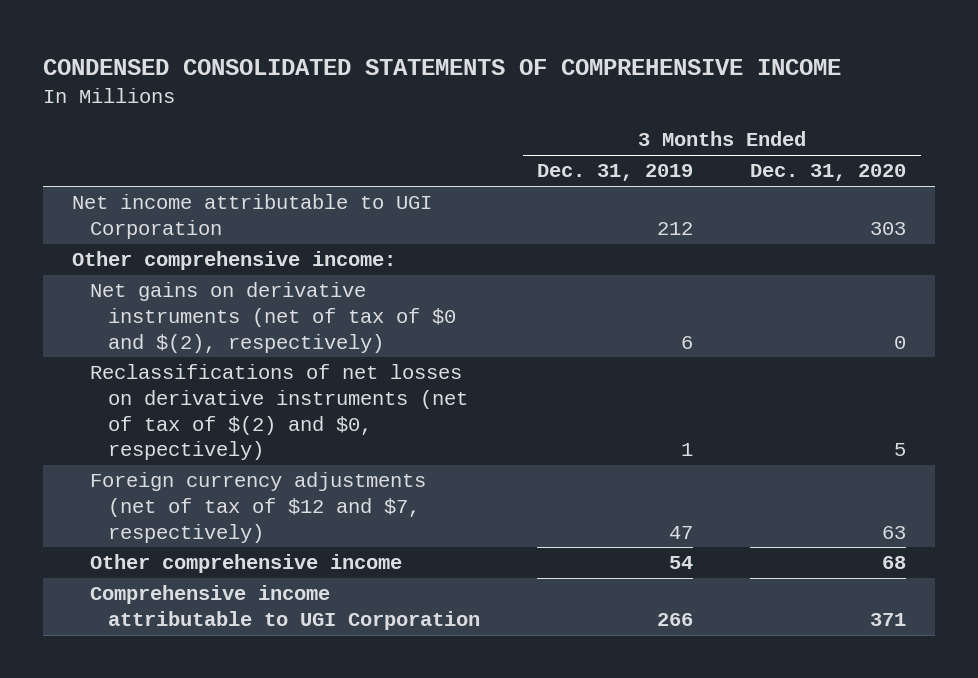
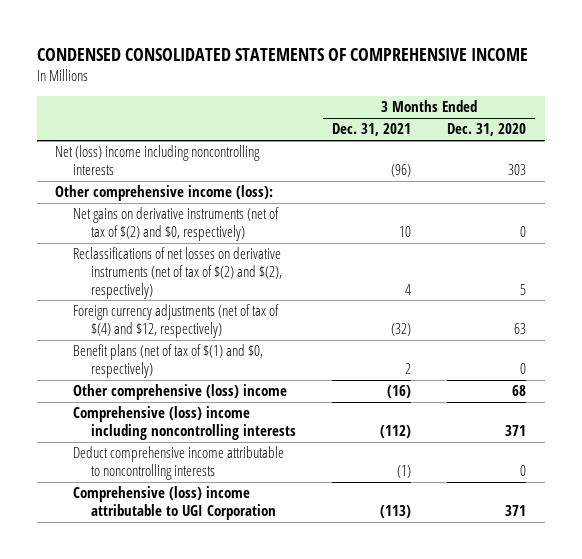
- | 3 Months Ended Dec. 31, 2019 | 3 Months Ended Dec. 31, 2020
+ | 3 Months Ended Dec. 31, 2021 | 3 Months Ended Dec. 31, 2020
- Net income attributable to UGI Corporation | 212 | 303
- Other comprehensive income:
- Net gains on derivative instruments (net of tax of $0 and $(2), respectively) | 6 | 0
- Reclassifications of net losses on derivative instruments (net of tax of $(2) and $0, respectively) | 1 | 5
- Foreign currency adjustments (net of tax of $12 and $7, respectively) | 47 | 63
- Other comprehensive income | 54 | 68
- Comprehensive income attributable to UGI Corporation | 266 | 371
+ Net (loss) income including noncontrolling interests | (96) | 303
+ Other comprehensive income (loss):
+ Net gains on derivative instruments (net of tax of $(2) and $0, respectively) | 10 | 0
+ Reclassifications of net losses on derivative instruments (net of tax of $(2) and $(2), respectively) | 4 | 5
+ Foreign currency adjustments (net of tax of $(4) and $12, respectively) | (32) | 63
+ Benefit plans (net of tax of $(1) and $0, respectively) | 2 | 0
+ Other comprehensive (loss) income | (16) | 68
+ Comprehensive (loss) income including noncontrolling interests | (112) | 371
+ Deduct comprehensive income attributable to noncontrolling interests | (1) | 0
+ Comprehensive (loss) income attributable to UGI Corporation | (113) | 371

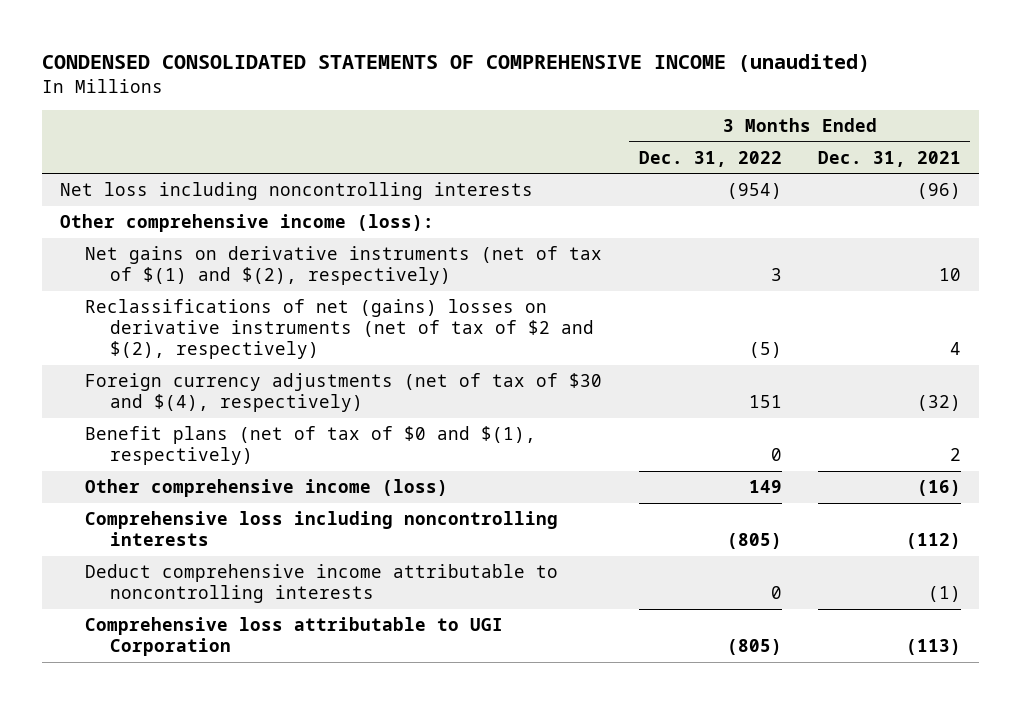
- CONDENSED CONSOLIDATED STATEMENTS OF COMPREHENSIVE INCOME
+ CONDENSED CONSOLIDATED STATEMENTS OF COMPREHENSIVE INCOME (unaudited)
- | 3 Months Ended Dec. 31, 2021 | 3 Months Ended Dec. 31, 2020
+ | 3 Months Ended Dec. 31, 2022 | 3 Months Ended Dec. 31, 2021
- Net (loss) income including noncontrolling interests | (96) | 303
+ Net loss including noncontrolling interests | (954) | (96)
- Net gains on derivative instruments (net of tax of $(2) and $0, respectively) | 10 | 0
- Reclassifications of net losses on derivative instruments (net of tax of $(2) and $(2), respectively) | 4 | 5
- Foreign currency adjustments (net of tax of $(4) and $12, respectively) | (32) | 63
- Benefit plans (net of tax of $(1) and $0, respectively) | 2 | 0
- Other comprehensive (loss) income | (16) | 68
- Comprehensive (loss) income including noncontrolling interests | (112) | 371
+ Net gains on derivative instruments (net of tax of $(1) and $(2), respectively) | 3 | 10
+ Reclassifications of net (gains) losses on derivative instruments (net of tax of $2 and $(2), respectively) | (5) | 4
+ Foreign currency adjustments (net of tax of $30 and $(4), respectively) | 151 | (32)
+ Benefit plans (net of tax of $0 and $(1), respectively) | 0 | 2
+ Other comprehensive income (loss) | 149 | (16)
+ Comprehensive loss including noncontrolling interests | (805) | (112)
- Comprehensive (loss) income attributable to UGI Corporation | (113) | 371
+ Comprehensive loss attributable to UGI Corporation | (805) | (113)

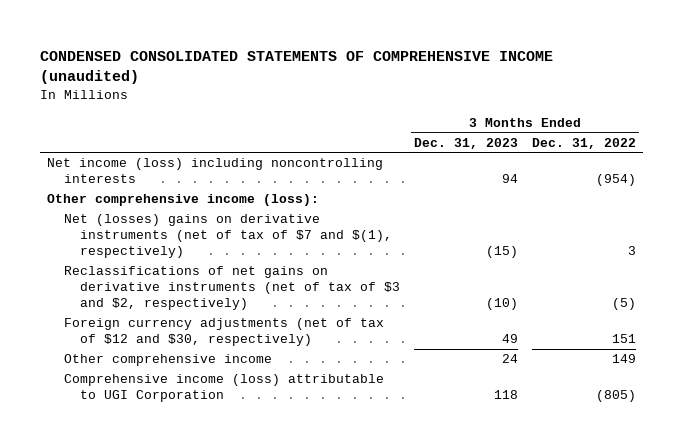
- | 3 Months Ended Dec. 31, 2022 | 3 Months Ended Dec. 31, 2021
+ | 3 Months Ended Dec. 31, 2023 | 3 Months Ended Dec. 31, 2022
- Net loss including noncontrolling interests | (954) | (96)
+ Net income (loss) including noncontrolling interests | 94 | (954)
- Net gains on derivative instruments (net of tax of $(1) and $(2), respectively) | 3 | 10
- Reclassifications of net (gains) losses on derivative instruments (net of tax of $2 and $(2), respectively) | (5) | 4
- Foreign currency adjustments (net of tax of $30 and $(4), respectively) | 151 | (32)
- Benefit plans (net of tax of $0 and $(1), respectively) | 0 | 2
- Other comprehensive income (loss) | 149 | (16)
- Comprehensive loss including noncontrolling interests | (805) | (112)
- Deduct comprehensive income attributable to noncontrolling interests | 0 | (1)
- Comprehensive loss attributable to UGI Corporation | (805) | (113)
+ Net (losses) gains on derivative instruments (net of tax of $7 and $(1), respectively) | (15) | 3
+ Reclassifications of net gains on derivative instruments (net of tax of $3 and $2, respectively) | (10) | (5)
+ Foreign currency adjustments (net of tax of $12 and $30, respectively) | 49 | 151
+ Other comprehensive income | 24 | 149
+ Comprehensive income (loss) attributable to UGI Corporation | 118 | (805)

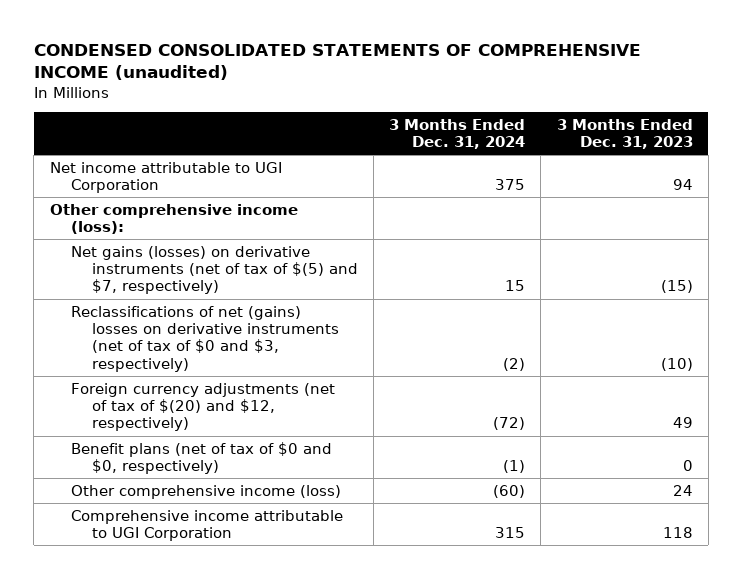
- | 3 Months Ended Dec. 31, 2023 | 3 Months Ended Dec. 31, 2022
+ | 3 Months Ended Dec. 31, 2024 | 3 Months Ended Dec. 31, 2023
- Net income (loss) including noncontrolling interests | 94 | (954)
+ Net income attributable to UGI Corporation | 375 | 94
- Net (losses) gains on derivative instruments (net of tax of $7 and $(1), respectively) | (15) | 3
- Reclassifications of net gains on derivative instruments (net of tax of $3 and $2, respectively) | (10) | (5)
- Foreign currency adjustments (net of tax of $12 and $30, respectively) | 49 | 151
- Other comprehensive income | 24 | 149
- Comprehensive income (loss) attributable to UGI Corporation | 118 | (805)
+ Net gains (losses) on derivative instruments (net of tax of $(5) and $7, respectively) | 15 | (15)
+ Reclassifications of net (gains) losses on derivative instruments (net of tax of $0 and $3, respectively) | (2) | (10)
+ Foreign currency adjustments (net of tax of $(20) and $12, respectively) | (72) | 49
+ Benefit plans (net of tax of $0 and $0, respectively) | (1) | 0
+ Other comprehensive income (loss) | (60) | 24
+ Comprehensive income attributable to UGI Corporation | 315 | 118

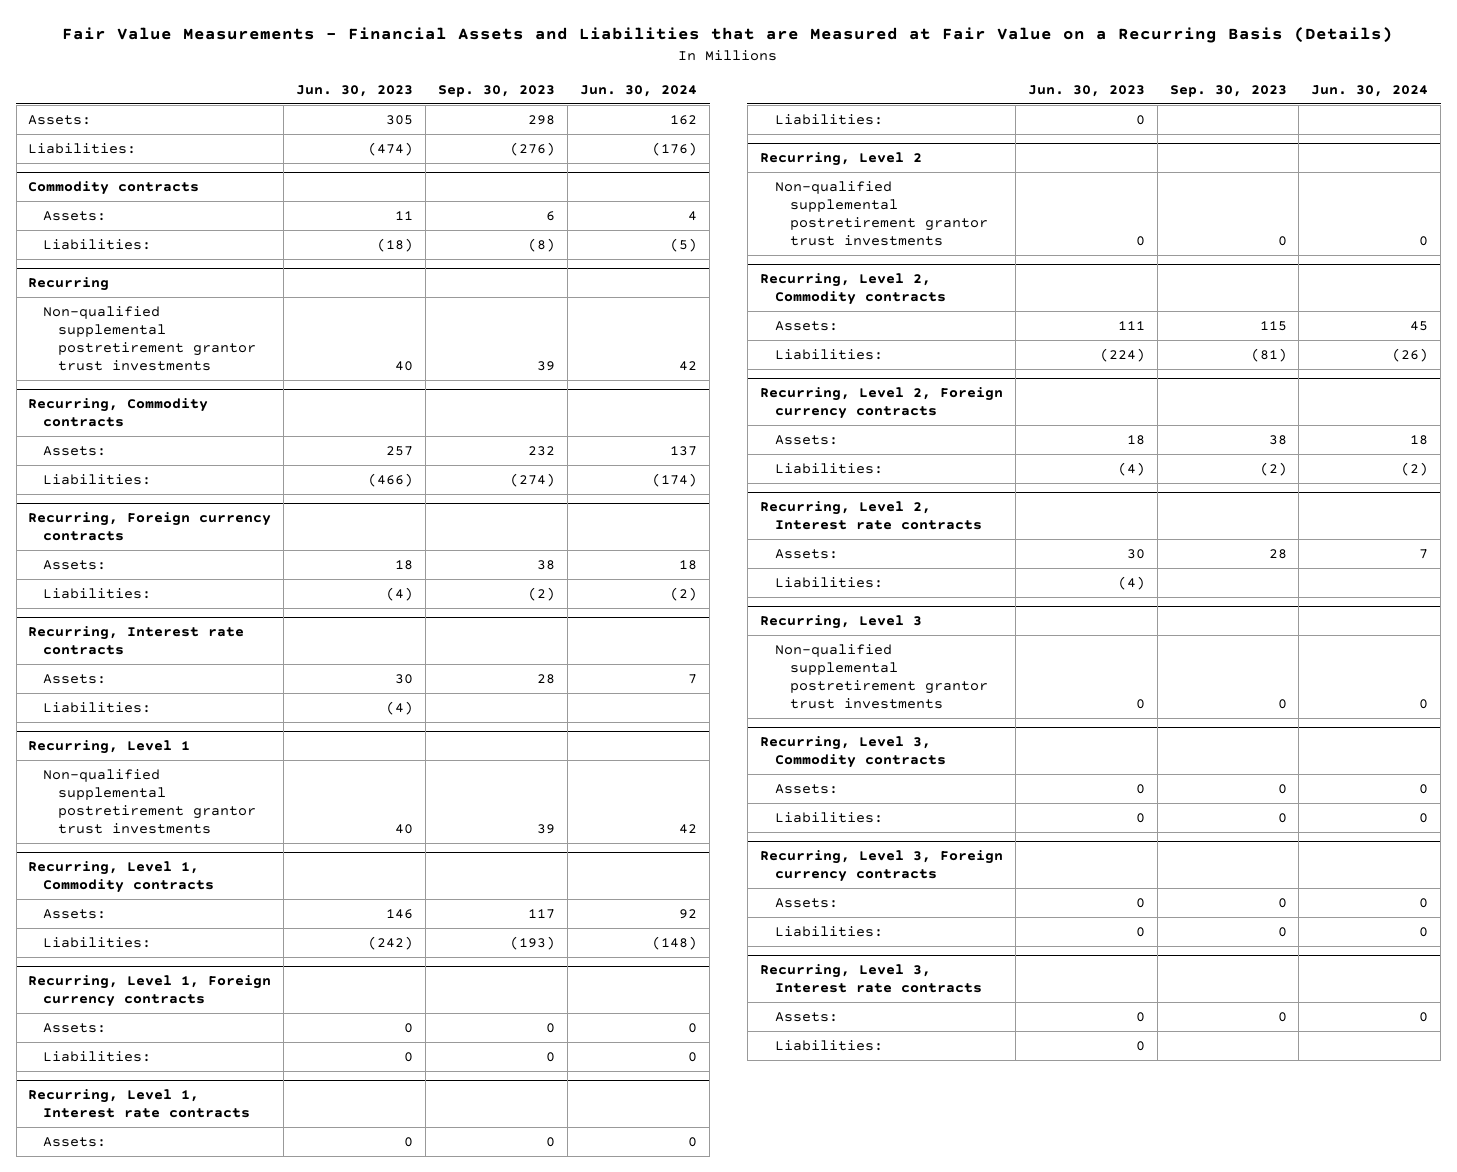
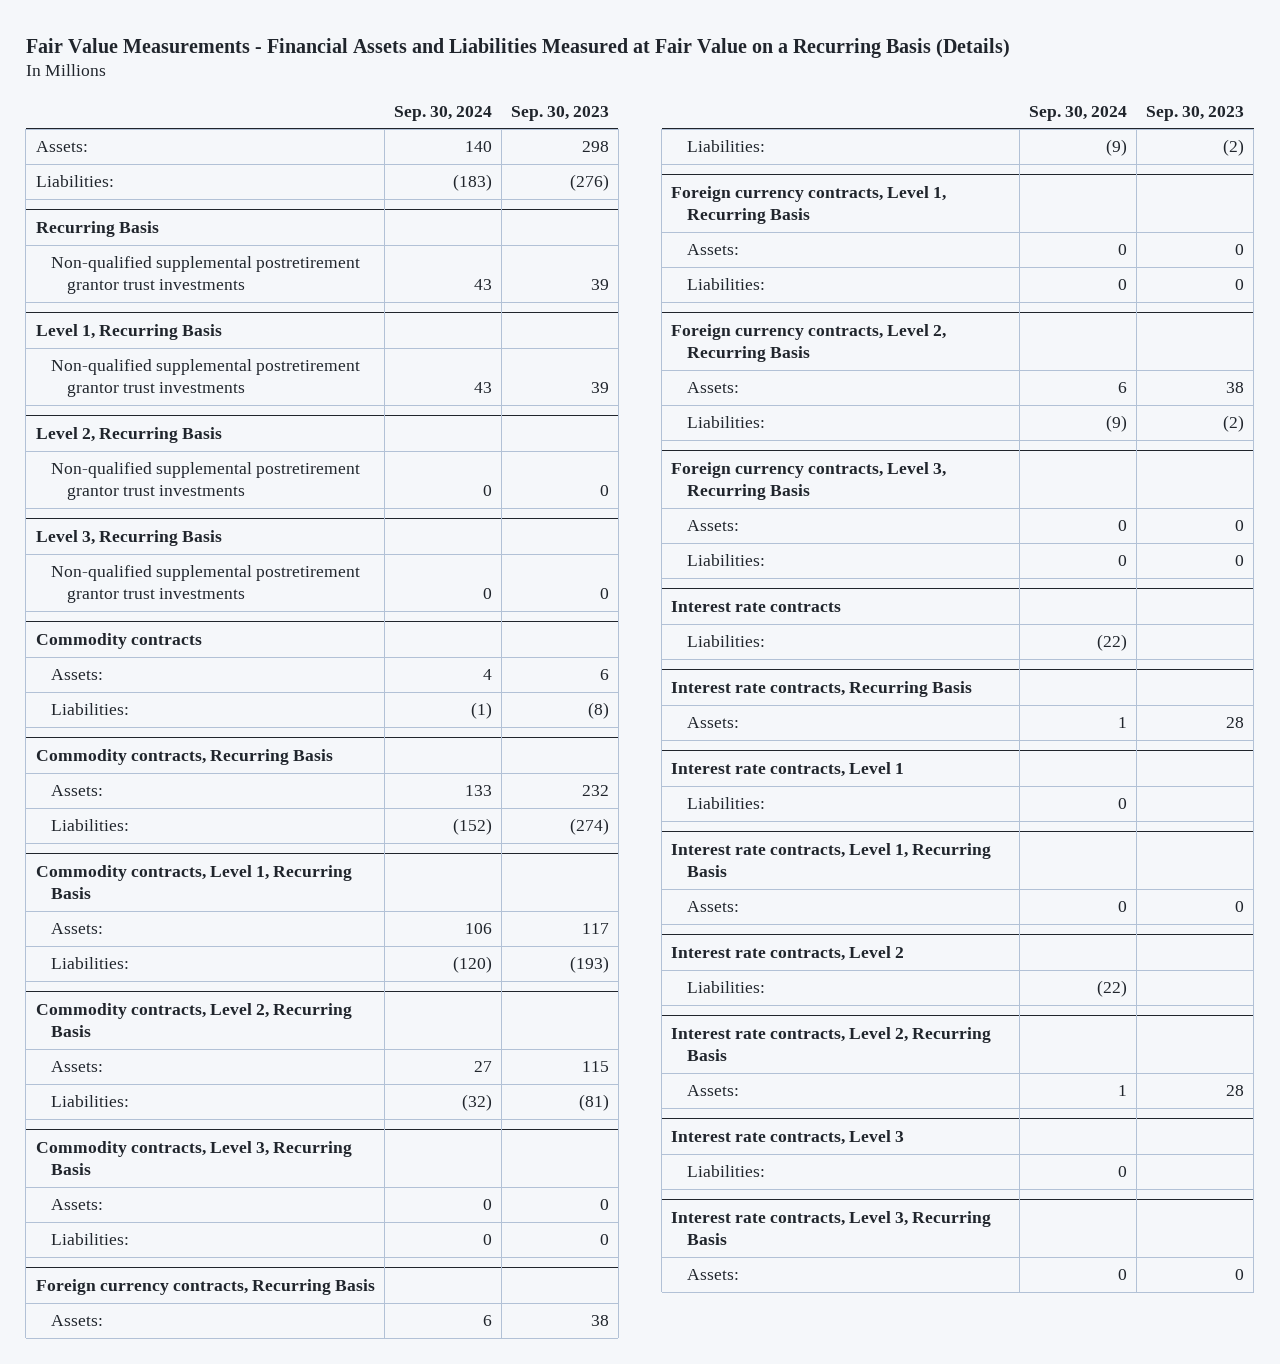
- Fair Value Measurements - Financial Assets and Liabilities that are Measured at Fair Value on a Recurring Basis (Details)
+ Fair Value Measurements - Financial Assets and Liabilities Measured at Fair Value on a Recurring Basis (Details)
- | Jun. 30, 2023 | Sep. 30, 2023 | Jun. 30, 2024
+ | Sep. 30, 2024 | Sep. 30, 2023
+ Recurring Basis
+ Non-qualified supplemental postretirement grantor trust investments | 43 | 39
+ Level 1, Recurring Basis
+ Non-qualified supplemental postretirement grantor trust investments | 43 | 39
+ Level 2, Recurring Basis
+ Non-qualified supplemental postretirement grantor trust investments | 0 | 0
+ Level 3, Recurring Basis
+ Non-qualified supplemental postretirement grantor trust investments | 0 | 0
- Recurring
- Non-qualified supplemental postretirement grantor trust investments | 40 | 39 | 42
- Recurring, Commodity contracts
+ Commodity contracts, Recurring Basis
- Recurring, Foreign currency contracts
- Assets: | 18 | 38 | 18
- Liabilities: | (4) | (2) | (2)
- Recurring, Interest rate contracts
- Assets: | 30 | 28 | 7
- Liabilities: | (4) | |
- Recurring, Level 1
- Non-qualified supplemental postretirement grantor trust investments | 40 | 39 | 42
- Recurring, Level 1, Commodity contracts
+ Commodity contracts, Level 1, Recurring Basis
- Recurring, Level 1, Foreign currency contracts
- Assets: | 0 | 0 | 0
- Liabilities: | 0 | 0 | 0
- Recurring, Level 1, Interest rate contracts
- Assets: | 0 | 0 | 0
- Liabilities: | 0 | |
- Recurring, Level 2
- Non-qualified supplemental postretirement grantor trust investments | 0 | 0 | 0
- Recurring, Level 2, Commodity contracts
+ Commodity contracts, Level 2, Recurring Basis
- Recurring, Level 2, Foreign currency contracts
+ Commodity contracts, Level 3, Recurring Basis
+ Assets: | 0 | 0
+ Liabilities: | 0 | 0
+ Foreign currency contracts, Recurring Basis
- Recurring, Level 2, Interest rate contracts
- Assets: | 30 | 28 | 7
- Liabilities: | (4) | |
- Recurring, Level 3
- Non-qualified supplemental postretirement grantor trust investments | 0 | 0 | 0
- Recurring, Level 3, Commodity contracts
+ Foreign currency contracts, Level 1, Recurring Basis
- Recurring, Level 3, Foreign currency contracts
+ Foreign currency contracts, Level 2, Recurring Basis
+ Assets: | 6 | 38
+ Liabilities: | (9) | (2)
+ Foreign currency contracts, Level 3, Recurring Basis
- Recurring, Level 3, Interest rate contracts
+ Interest rate contracts
+ Liabilities: | (22) |
+ Interest rate contracts, Recurring Basis
+ Assets: | 1 | 28
+ Interest rate contracts, Level 1
+ Liabilities: | 0 |
+ Interest rate contracts, Level 1, Recurring Basis
+ Interest rate contracts, Level 2
+ Interest rate contracts, Level 2, Recurring Basis
+ Assets: | 1 | 28
+ Interest rate contracts, Level 3
+ Liabilities: | 0 |
+ Interest rate contracts, Level 3, Recurring Basis
+ Assets: | 0 | 0

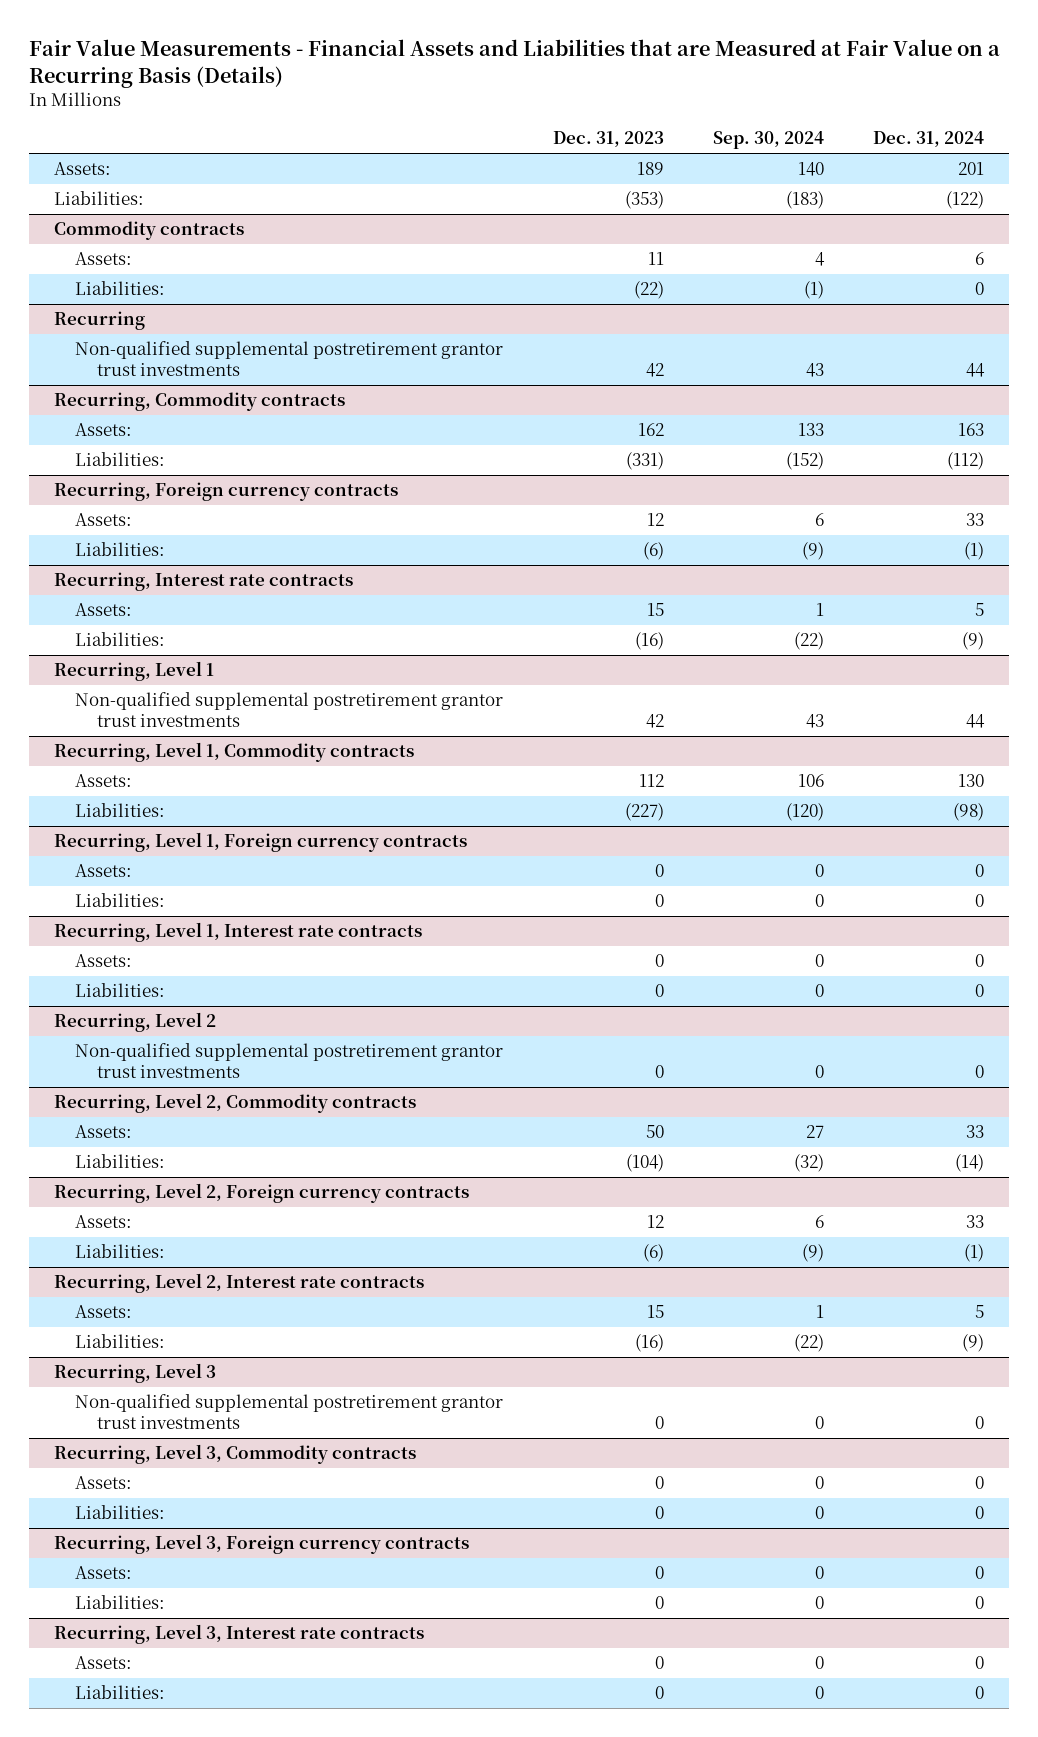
- Fair Value Measurements - Financial Assets and Liabilities Measured at Fair Value on a Recurring Basis (Details)
+ Fair Value Measurements - Financial Assets and Liabilities that are Measured at Fair Value on a Recurring Basis (Details)
- | Sep. 30, 2024 | Sep. 30, 2023
+ | Dec. 31, 2023 | Sep. 30, 2024 | Dec. 31, 2024
- Recurring Basis
- Non-qualified supplemental postretirement grantor trust investments | 43 | 39
- Level 1, Recurring Basis
- Non-qualified supplemental postretirement grantor trust investments | 43 | 39
- Level 2, Recurring Basis
- Non-qualified supplemental postretirement grantor trust investments | 0 | 0
- Level 3, Recurring Basis
- Non-qualified supplemental postretirement grantor trust investments | 0 | 0
- Commodity contracts, Recurring Basis
+ Recurring
+ Non-qualified supplemental postretirement grantor trust investments | 42 | 43 | 44
+ Recurring, Commodity contracts
- Commodity contracts, Level 1, Recurring Basis
+ Recurring, Foreign currency contracts
+ Assets: | 12 | 6 | 33
+ Liabilities: | (6) | (9) | (1)
+ Recurring, Interest rate contracts
+ Assets: | 15 | 1 | 5
+ Liabilities: | (16) | (22) | (9)
+ Recurring, Level 1
+ Non-qualified supplemental postretirement grantor trust investments | 42 | 43 | 44
+ Recurring, Level 1, Commodity contracts
- Commodity contracts, Level 2, Recurring Basis
- Assets: | 27 | 115
- Liabilities: | (32) | (81)
- Commodity contracts, Level 3, Recurring Basis
+ Recurring, Level 1, Foreign currency contracts
- Foreign currency contracts, Recurring Basis
- Assets: | 6 | 38
- Liabilities: | (9) | (2)
- Foreign currency contracts, Level 1, Recurring Basis
+ Recurring, Level 1, Interest rate contracts
- Foreign currency contracts, Level 2, Recurring Basis
+ Recurring, Level 2
+ Non-qualified supplemental postretirement grantor trust investments | 0 | 0 | 0
+ Recurring, Level 2, Commodity contracts
+ Assets: | 50 | 27 | 33
+ Liabilities: | (104) | (32) | (14)
+ Recurring, Level 2, Foreign currency contracts
- Foreign currency contracts, Level 3, Recurring Basis
- Assets: | 0 | 0
- Liabilities: | 0 | 0
- Interest rate contracts
- Liabilities: | (22) |
- Interest rate contracts, Recurring Basis
+ Recurring, Level 2, Interest rate contracts
- Interest rate contracts, Level 1
+ Liabilities: | (16) | (22) | (9)
+ Recurring, Level 3
+ Non-qualified supplemental postretirement grantor trust investments | 0 | 0 | 0
+ Recurring, Level 3, Commodity contracts
+ Assets: | 0 | 0 | 0
- Interest rate contracts, Level 1, Recurring Basis
+ Recurring, Level 3, Foreign currency contracts
- Interest rate contracts, Level 2
- Liabilities: | (22) |
- Interest rate contracts, Level 2, Recurring Basis
- Assets: | 1 | 28
- Interest rate contracts, Level 3
- Interest rate contracts, Level 3, Recurring Basis
+ Recurring, Level 3, Interest rate contracts
+ Liabilities: | 0 | 0 | 0

